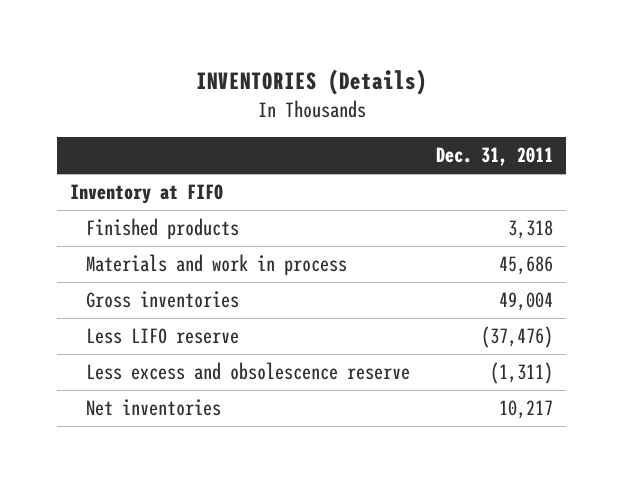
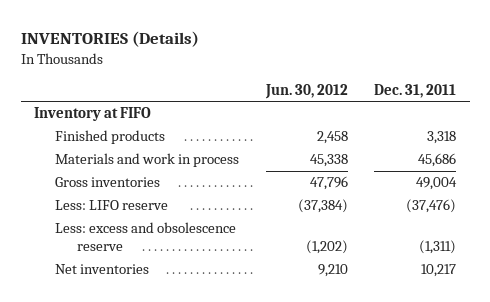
- | Dec. 31, 2011
+ | Jun. 30, 2012 | Dec. 31, 2011
- Less LIFO reserve | (37,476)
- Less excess and obsolescence reserve | (1,311)
+ Less: LIFO reserve | (37,384) | (37,476)
+ Less: excess and obsolescence reserve | (1,202) | (1,311)

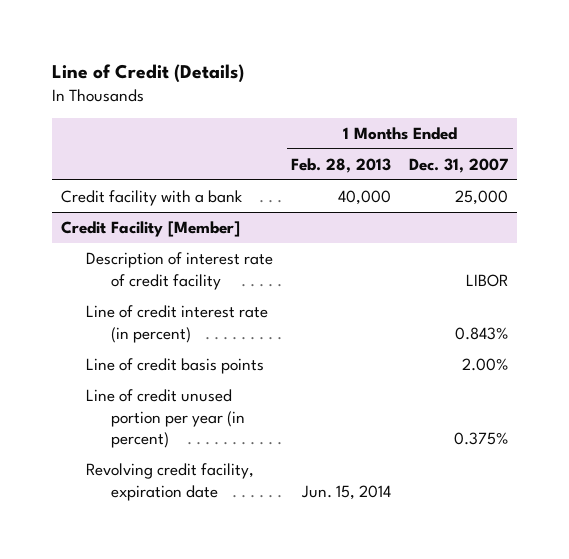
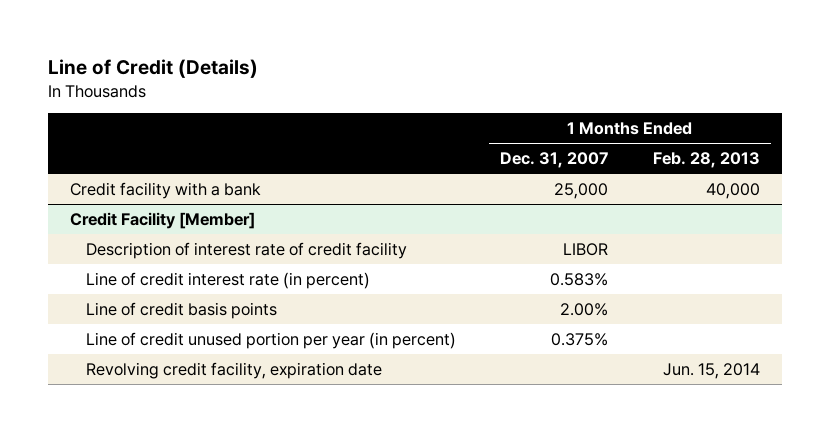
- | 1 Months Ended Feb. 28, 2013 | 1 Months Ended Dec. 31, 2007
+ | 1 Months Ended Dec. 31, 2007 | 1 Months Ended Feb. 28, 2013
@ Credit Facility [Member]
- Line of credit interest rate (in percent) | | 0.843%
+ Line of credit interest rate (in percent) | 0.583% |

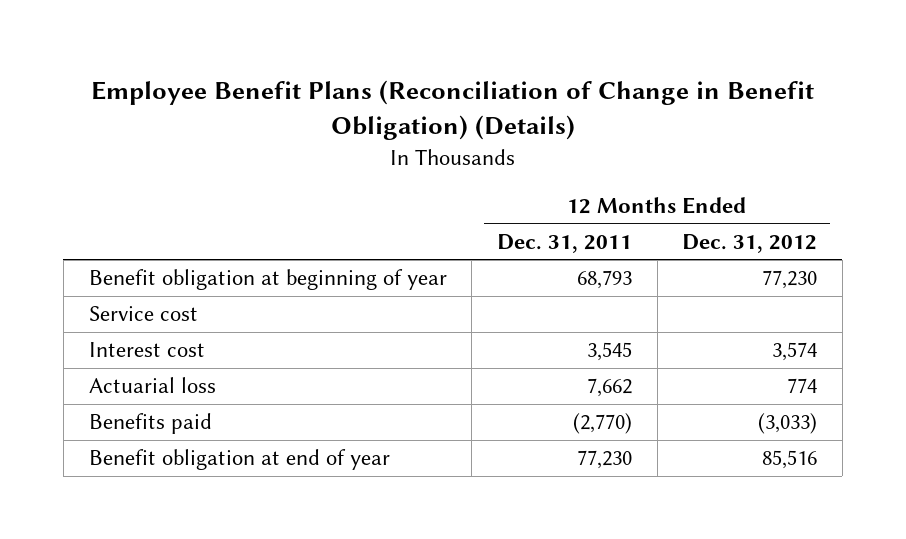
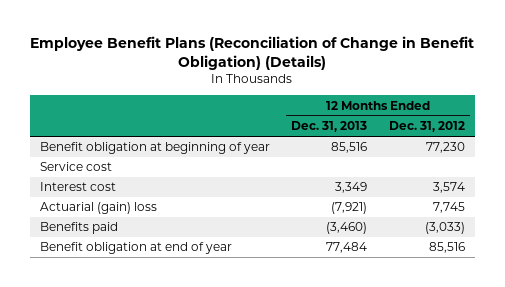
- | 12 Months Ended Dec. 31, 2011 | 12 Months Ended Dec. 31, 2012
+ | 12 Months Ended Dec. 31, 2013 | 12 Months Ended Dec. 31, 2012
- Actuarial loss | 7,662 | 774
+ Actuarial (gain) loss | (7,921) | 7,745

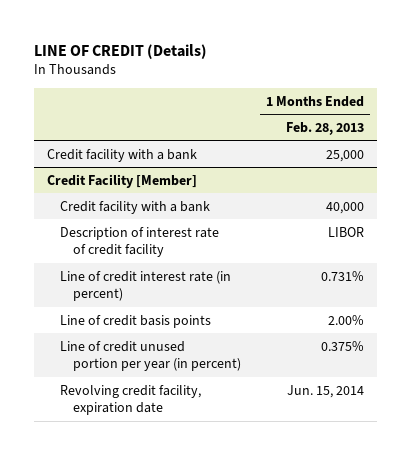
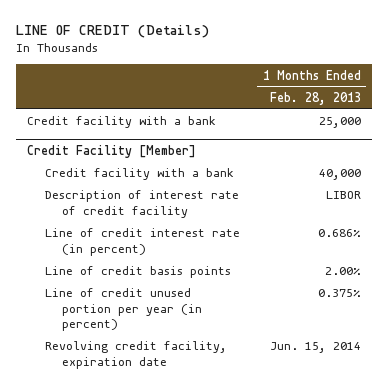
@ Credit Facility [Member]
- Line of credit interest rate (in percent) | 0.731%
+ Line of credit interest rate (in percent) | 0.686%

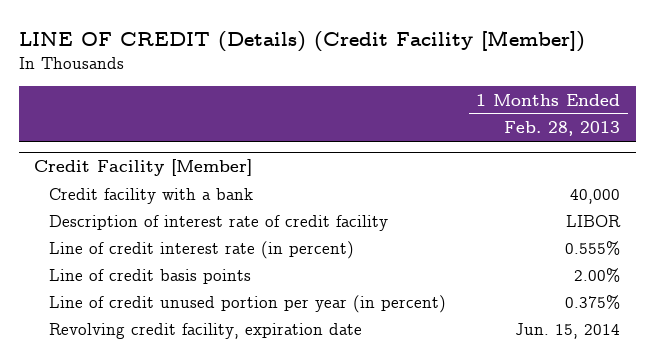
- LINE OF CREDIT (Details)
+ LINE OF CREDIT (Details) (Credit Facility [Member])
- Credit facility with a bank | 25,000
@ Credit Facility [Member]
- Line of credit interest rate (in percent) | 0.686%
+ Line of credit interest rate (in percent) | 0.555%

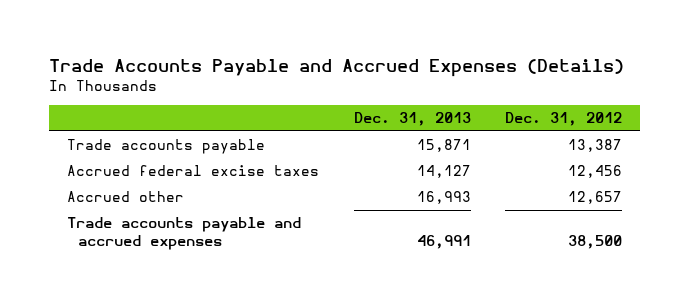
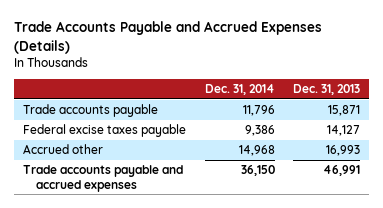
- | Dec. 31, 2013 | Dec. 31, 2012
+ | Dec. 31, 2014 | Dec. 31, 2013
- Accrued federal excise taxes | 14,127 | 12,456
+ Federal excise taxes payable | 9,386 | 14,127

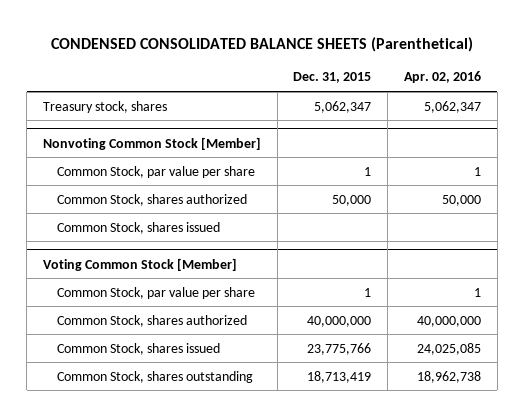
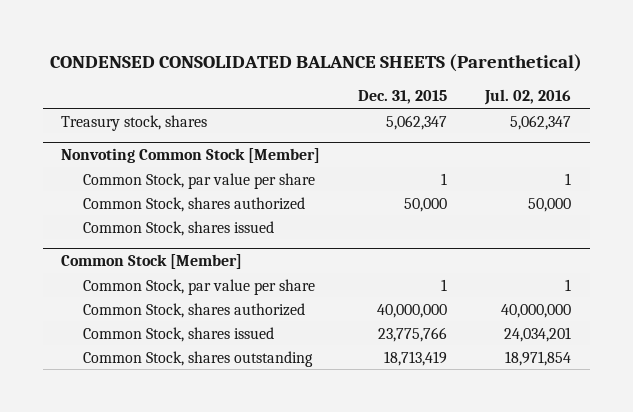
- | Dec. 31, 2015 | Apr. 02, 2016
+ | Dec. 31, 2015 | Jul. 02, 2016
- Voting Common Stock [Member]
+ Common Stock [Member]

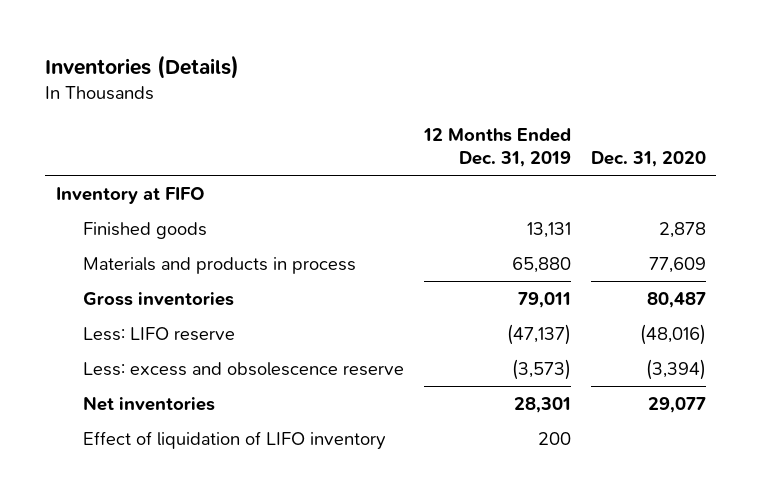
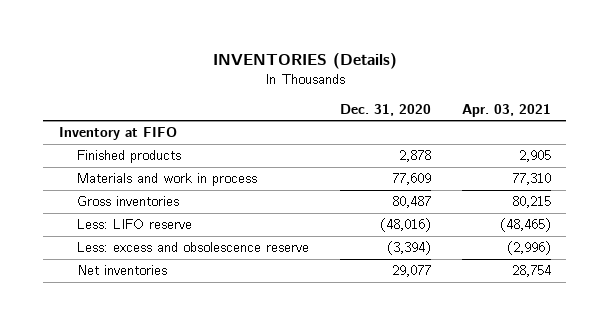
- Inventories (Details)
+ INVENTORIES (Details)
- | 12 Months Ended Dec. 31, 2019 | Dec. 31, 2020
+ | Dec. 31, 2020 | Apr. 03, 2021
- Finished goods | 13,131 | 2,878
- Materials and products in process | 65,880 | 77,609
+ Finished products | 2,878 | 2,905
+ Materials and work in process | 77,609 | 77,310
- Effect of liquidation of LIFO inventory | 200 |

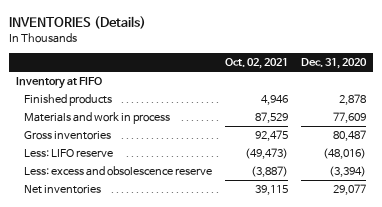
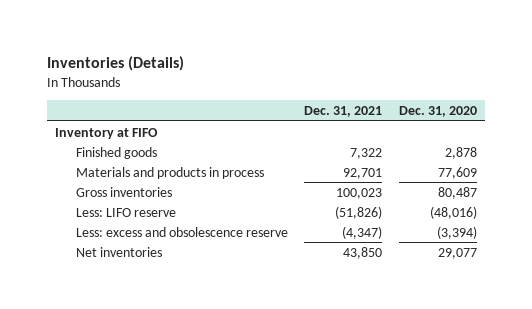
- INVENTORIES (Details)
+ Inventories (Details)
- | Oct. 02, 2021 | Dec. 31, 2020
+ | Dec. 31, 2021 | Dec. 31, 2020
- Finished products | 4,946 | 2,878
- Materials and work in process | 87,529 | 77,609
+ Finished goods | 7,322 | 2,878
+ Materials and products in process | 92,701 | 77,609

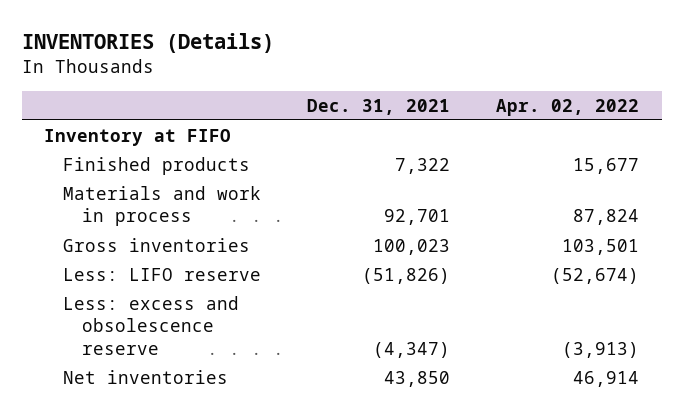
- Inventories (Details)
+ INVENTORIES (Details)
- | Dec. 31, 2021 | Dec. 31, 2020
+ | Dec. 31, 2021 | Apr. 02, 2022
- Finished goods | 7,322 | 2,878
- Materials and products in process | 92,701 | 77,609
+ Finished products | 7,322 | 15,677
+ Materials and work in process | 92,701 | 87,824

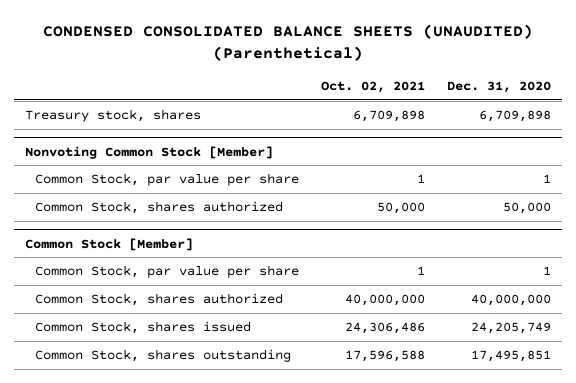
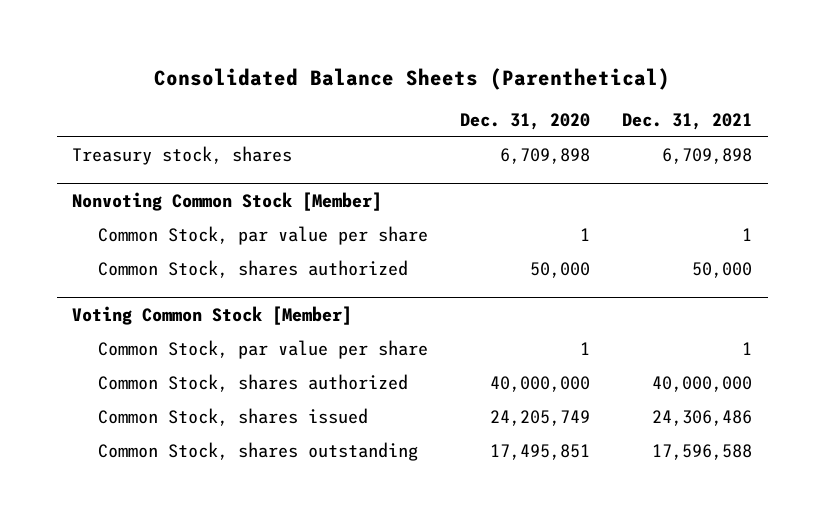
- CONDENSED CONSOLIDATED BALANCE SHEETS (UNAUDITED) (Parenthetical)
+ Consolidated Balance Sheets (Parenthetical)
- | Oct. 02, 2021 | Dec. 31, 2020
+ | Dec. 31, 2020 | Dec. 31, 2021
- Common Stock [Member]
+ Voting Common Stock [Member]

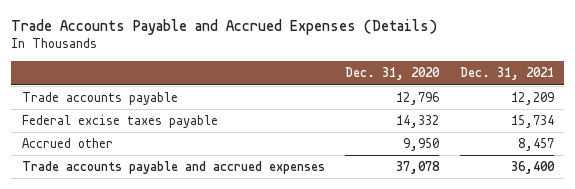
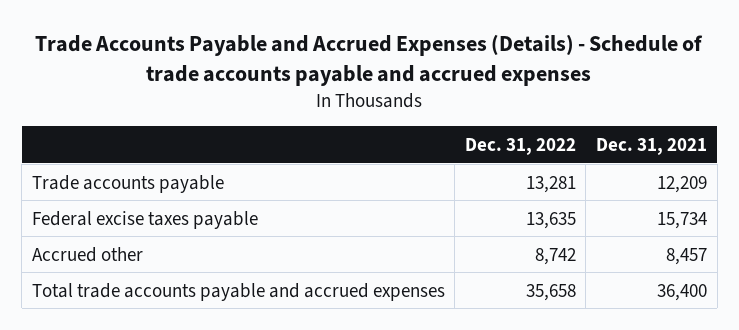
- Trade Accounts Payable and Accrued Expenses (Details)
+ Trade Accounts Payable and Accrued Expenses (Details) - Schedule of trade accounts payable and accrued expenses
- | Dec. 31, 2020 | Dec. 31, 2021
+ | Dec. 31, 2022 | Dec. 31, 2021
- Trade accounts payable and accrued expenses | 37,078 | 36,400
+ Total trade accounts payable and accrued expenses | 35,658 | 36,400

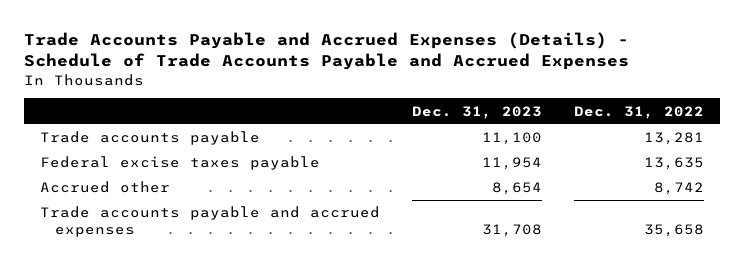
- Trade Accounts Payable and Accrued Expenses (Details) - Schedule of trade accounts payable and accrued expenses
+ Trade Accounts Payable and Accrued Expenses (Details) - Schedule of Trade Accounts Payable and Accrued Expenses
- | Dec. 31, 2022 | Dec. 31, 2021
+ | Dec. 31, 2023 | Dec. 31, 2022
- Total trade accounts payable and accrued expenses | 35,658 | 36,400
+ Trade accounts payable and accrued expenses | 31,708 | 35,658

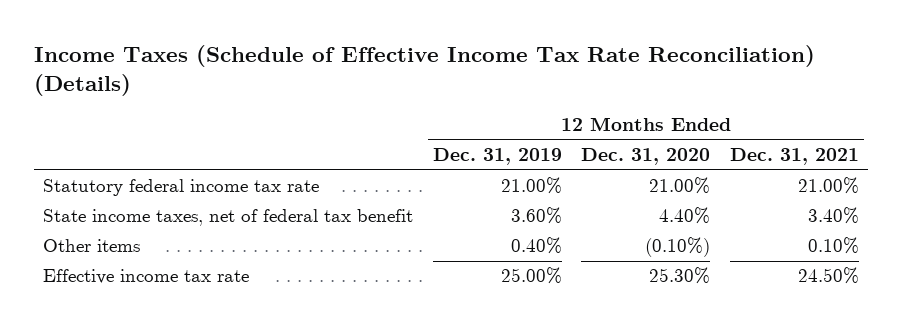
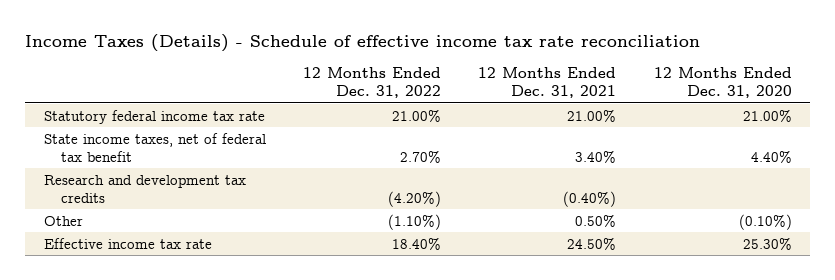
- Income Taxes (Schedule of Effective Income Tax Rate Reconciliation) (Details)
+ Income Taxes (Details) - Schedule of effective income tax rate reconciliation
- | 12 Months Ended Dec. 31, 2019 | 12 Months Ended Dec. 31, 2020 | 12 Months Ended Dec. 31, 2021
+ | 12 Months Ended Dec. 31, 2022 | 12 Months Ended Dec. 31, 2021 | 12 Months Ended Dec. 31, 2020
- Other items | 0.40% | (0.10%) | 0.10%
+ Research and development tax credits | (4.20%) | (0.40%) |
+ Other | (1.10%) | 0.50% | (0.10%)

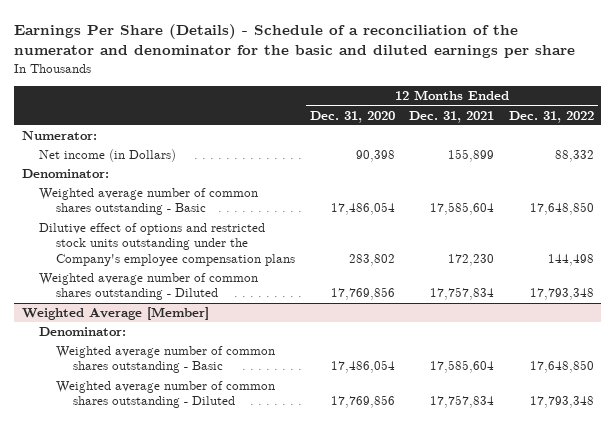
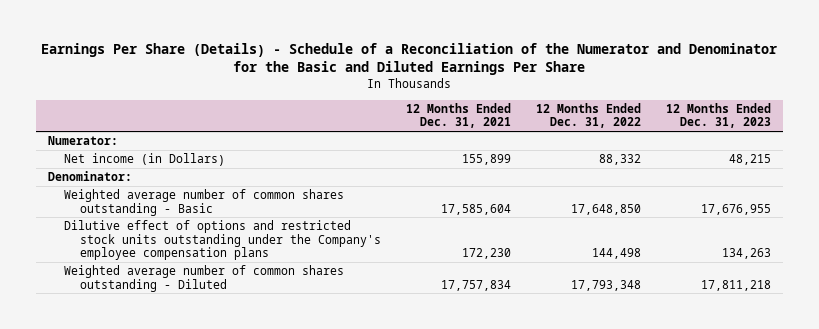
- Earnings Per Share (Details) - Schedule of a reconciliation of the numerator and denominator for the basic and diluted earnings per share
+ Earnings Per Share (Details) - Schedule of a Reconciliation of the Numerator and Denominator for the Basic and Diluted Earnings Per Share
- | 12 Months Ended Dec. 31, 2020 | 12 Months Ended Dec. 31, 2021 | 12 Months Ended Dec. 31, 2022
+ | 12 Months Ended Dec. 31, 2021 | 12 Months Ended Dec. 31, 2022 | 12 Months Ended Dec. 31, 2023
- Weighted Average [Member]
- Denominator:
- Weighted average number of common shares outstanding - Basic | 17,486,054 | 17,585,604 | 17,648,850
- Weighted average number of common shares outstanding - Diluted | 17,769,856 | 17,757,834 | 17,793,348

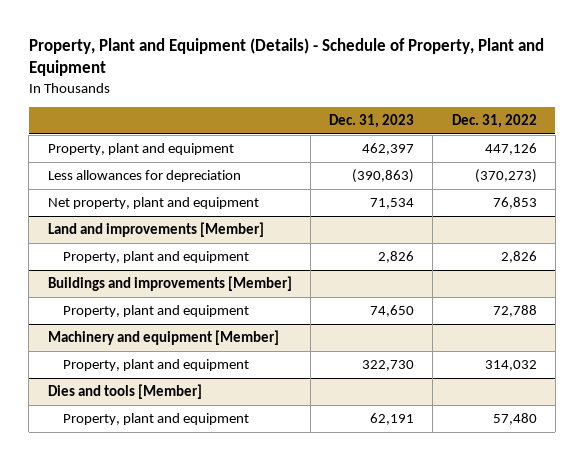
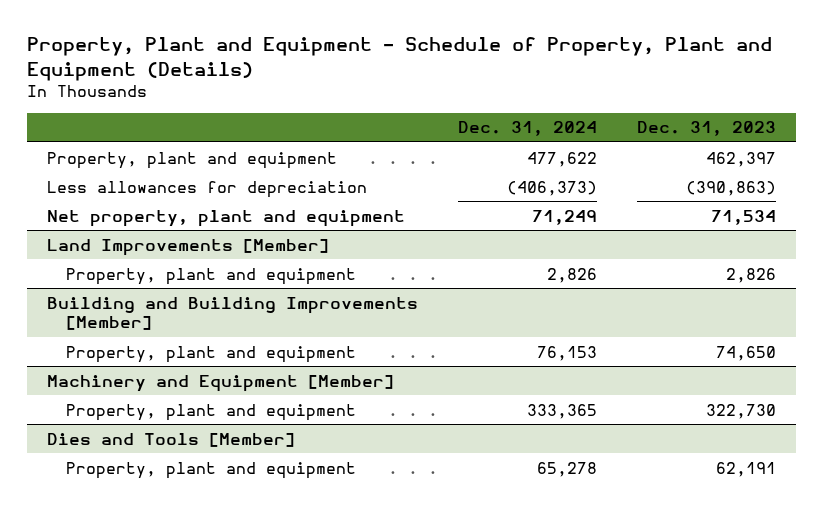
- Property, Plant and Equipment (Details) - Schedule of Property, Plant and Equipment
+ Property, Plant and Equipment - Schedule of Property, Plant and Equipment (Details)
- | Dec. 31, 2023 | Dec. 31, 2022
+ | Dec. 31, 2024 | Dec. 31, 2023
- Land and improvements [Member]
+ Land Improvements [Member]
- Buildings and improvements [Member]
+ Building and Building Improvements [Member]
- Machinery and equipment [Member]
+ Machinery and Equipment [Member]
- Dies and tools [Member]
+ Dies and Tools [Member]

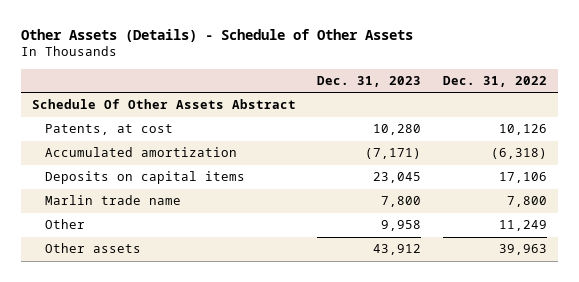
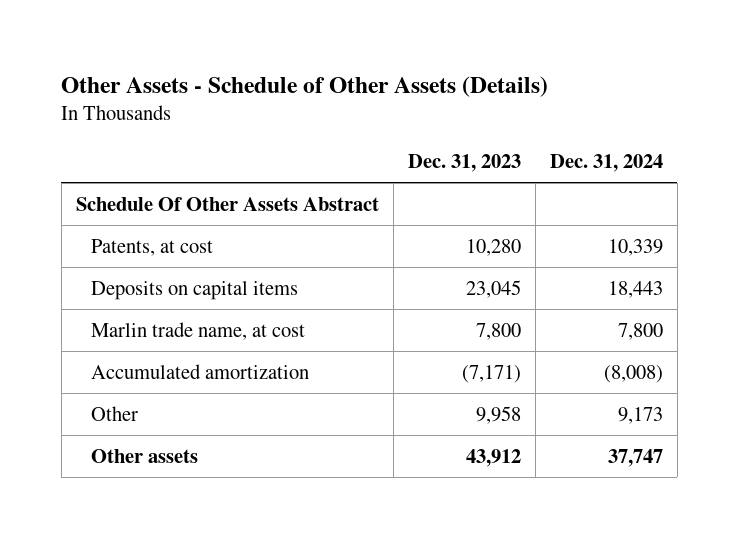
- Other Assets (Details) - Schedule of Other Assets
+ Other Assets - Schedule of Other Assets (Details)
- | Dec. 31, 2023 | Dec. 31, 2022
+ | Dec. 31, 2023 | Dec. 31, 2024
- Marlin trade name | 7,800 | 7,800
+ Marlin trade name, at cost | 7,800 | 7,800
moved down: Accumulated amortization | (7,171) | (8,008)

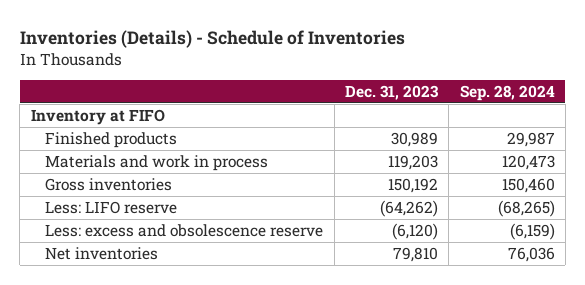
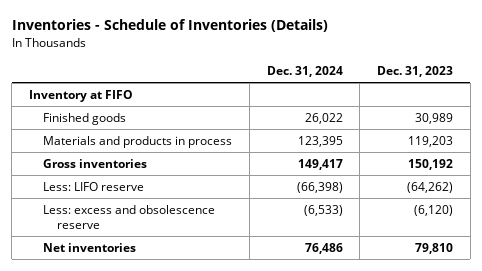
- Inventories (Details) - Schedule of Inventories
+ Inventories - Schedule of Inventories (Details)
- | Dec. 31, 2023 | Sep. 28, 2024
+ | Dec. 31, 2024 | Dec. 31, 2023
- Finished products | 30,989 | 29,987
- Materials and work in process | 119,203 | 120,473
+ Finished goods | 26,022 | 30,989
+ Materials and products in process | 123,395 | 119,203

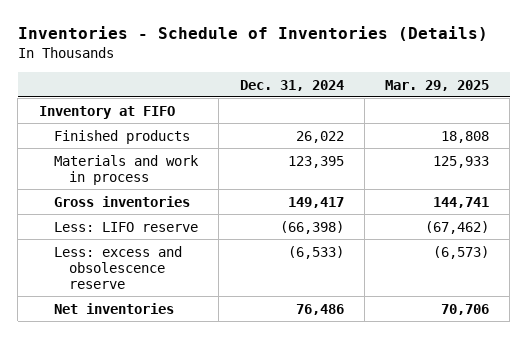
- | Dec. 31, 2024 | Dec. 31, 2023
+ | Dec. 31, 2024 | Mar. 29, 2025
- Finished goods | 26,022 | 30,989
- Materials and products in process | 123,395 | 119,203
+ Finished products | 26,022 | 18,808
+ Materials and work in process | 123,395 | 125,933

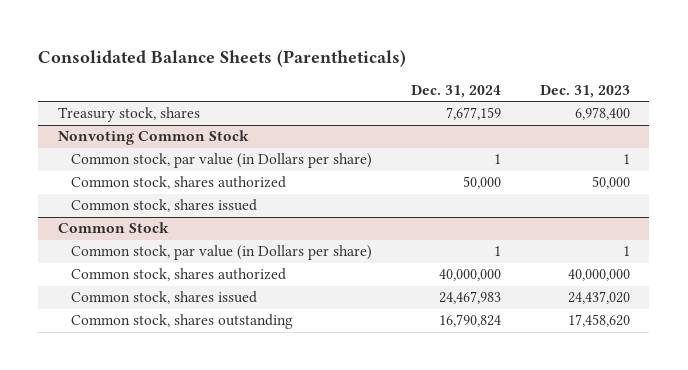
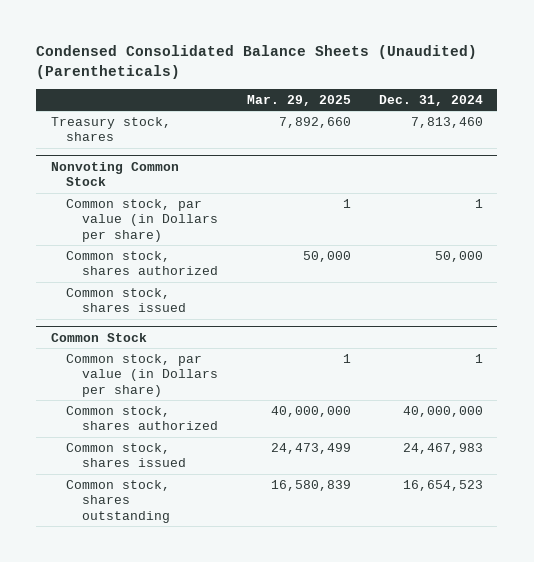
- Consolidated Balance Sheets (Parentheticals)
+ Condensed Consolidated Balance Sheets (Unaudited) (Parentheticals)
- | Dec. 31, 2024 | Dec. 31, 2023
+ | Mar. 29, 2025 | Dec. 31, 2024
- Treasury stock, shares | 7,677,159 | 6,978,400
+ Treasury stock, shares | 7,892,660 | 7,813,460
@ Common Stock
- Common stock, shares outstanding | 16,790,824 | 17,458,620
+ Common stock, shares outstanding | 16,580,839 | 16,654,523

